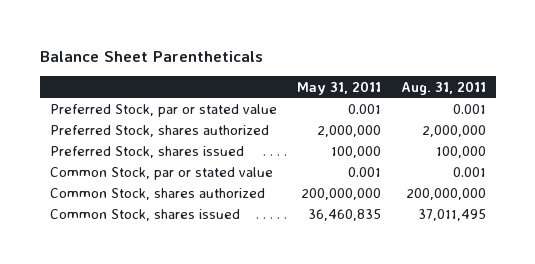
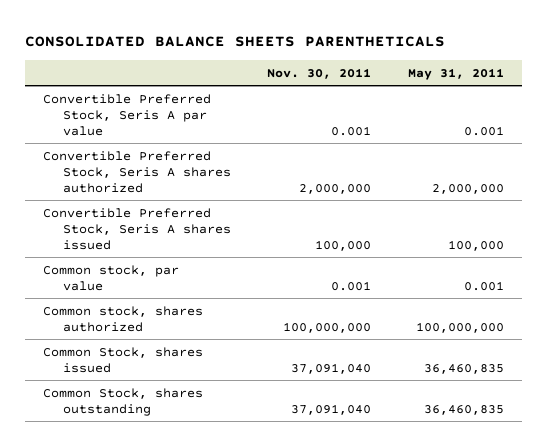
- Balance Sheet Parentheticals
+ CONSOLIDATED BALANCE SHEETS PARENTHETICALS
- | May 31, 2011 | Aug. 31, 2011
+ | Nov. 30, 2011 | May 31, 2011
- Preferred Stock, par or stated value | 0.001 | 0.001
- Preferred Stock, shares authorized | 2,000,000 | 2,000,000
- Preferred Stock, shares issued | 100,000 | 100,000
- Common Stock, par or stated value | 0.001 | 0.001
- Common Stock, shares authorized | 200,000,000 | 200,000,000
+ Convertible Preferred Stock, Seris A par value | 0.001 | 0.001
+ Convertible Preferred Stock, Seris A shares authorized | 2,000,000 | 2,000,000
+ Convertible Preferred Stock, Seris A shares issued | 100,000 | 100,000
+ Common stock, par value | 0.001 | 0.001
+ Common stock, shares authorized | 100,000,000 | 100,000,000
+ Common Stock, shares outstanding | 37,091,040 | 36,460,835

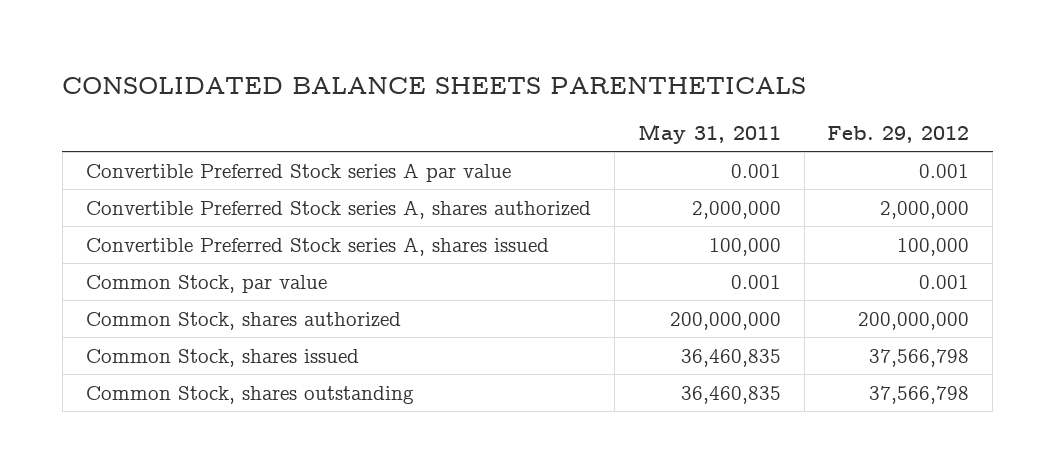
- | Nov. 30, 2011 | May 31, 2011
+ | May 31, 2011 | Feb. 29, 2012
- Convertible Preferred Stock, Seris A par value | 0.001 | 0.001
- Convertible Preferred Stock, Seris A shares authorized | 2,000,000 | 2,000,000
- Convertible Preferred Stock, Seris A shares issued | 100,000 | 100,000
- Common stock, par value | 0.001 | 0.001
- Common stock, shares authorized | 100,000,000 | 100,000,000
+ Convertible Preferred Stock series A par value | 0.001 | 0.001
+ Convertible Preferred Stock series A, shares authorized | 2,000,000 | 2,000,000
+ Convertible Preferred Stock series A, shares issued | 100,000 | 100,000
+ Common Stock, par value | 0.001 | 0.001
+ Common Stock, shares authorized | 200,000,000 | 200,000,000

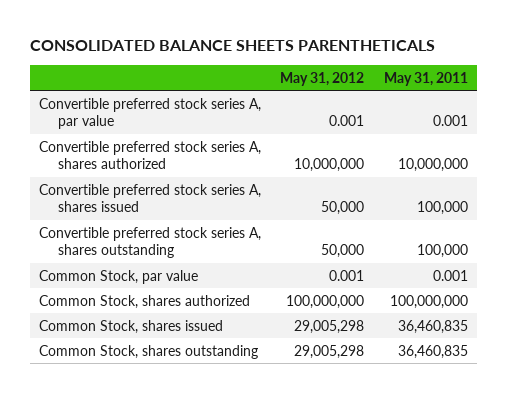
- | May 31, 2011 | Feb. 29, 2012
+ | May 31, 2012 | May 31, 2011
- Convertible Preferred Stock series A par value | 0.001 | 0.001
- Convertible Preferred Stock series A, shares authorized | 2,000,000 | 2,000,000
- Convertible Preferred Stock series A, shares issued | 100,000 | 100,000
+ Convertible preferred stock series A, par value | 0.001 | 0.001
+ Convertible preferred stock series A, shares authorized | 10,000,000 | 10,000,000
+ Convertible preferred stock series A, shares issued | 50,000 | 100,000
+ Convertible preferred stock series A, shares outstanding | 50,000 | 100,000
- Common Stock, shares authorized | 200,000,000 | 200,000,000
+ Common Stock, shares authorized | 100,000,000 | 100,000,000

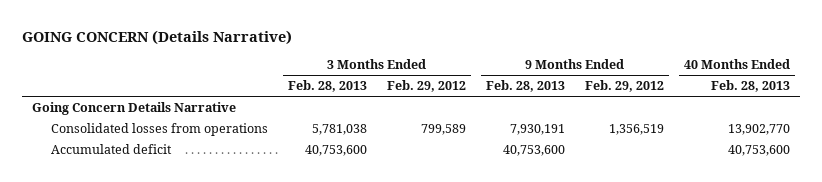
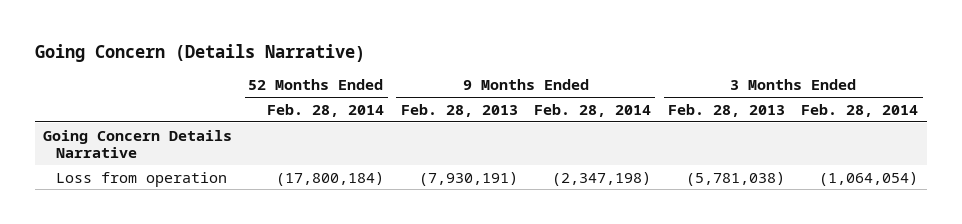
- GOING CONCERN (Details Narrative)
+ Going Concern (Details Narrative)
- | 3 Months Ended Feb. 28, 2013 | 3 Months Ended Feb. 29, 2012 | 9 Months Ended Feb. 28, 2013 | 9 Months Ended Feb. 29, 2012 | 40 Months Ended Feb. 28, 2013
+ | 52 Months Ended Feb. 28, 2014 | 9 Months Ended Feb. 28, 2013 | 9 Months Ended Feb. 28, 2014 | 3 Months Ended Feb. 28, 2013 | 3 Months Ended Feb. 28, 2014
- Consolidated losses from operations | 5,781,038 | 799,589 | 7,930,191 | 1,356,519 | 13,902,770
- Accumulated deficit | 40,753,600 | | 40,753,600 | | 40,753,600
+ Loss from operation | (17,800,184) | (7,930,191) | (2,347,198) | (5,781,038) | (1,064,054)

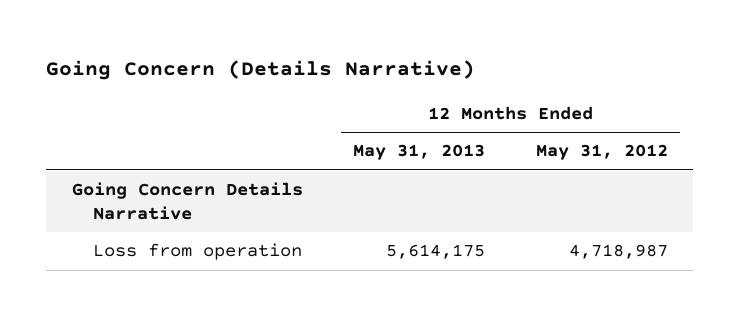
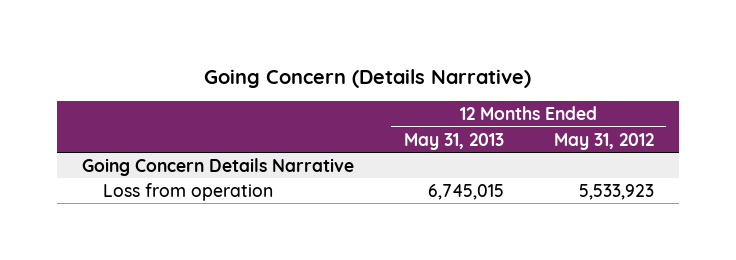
- Loss from operation | 5,614,175 | 4,718,987
+ Loss from operation | 6,745,015 | 5,533,923

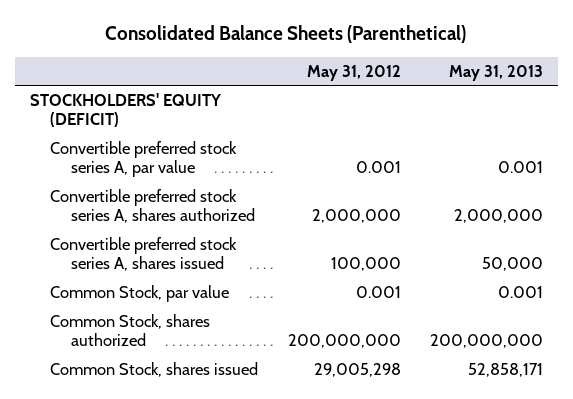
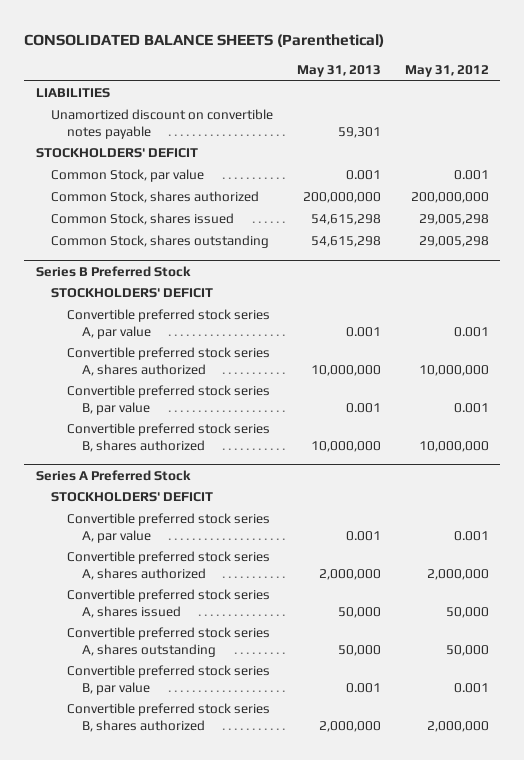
- Consolidated Balance Sheets (Parenthetical)
+ CONSOLIDATED BALANCE SHEETS (Parenthetical)
- | May 31, 2012 | May 31, 2013
+ | May 31, 2013 | May 31, 2012
- STOCKHOLDERS' EQUITY (DEFICIT)
- Convertible preferred stock series A, par value | 0.001 | 0.001
- Convertible preferred stock series A, shares authorized | 2,000,000 | 2,000,000
- Convertible preferred stock series A, shares issued | 100,000 | 50,000
+ LIABILITIES
+ Unamortized discount on convertible notes payable | 59,301 |
+ STOCKHOLDERS' DEFICIT
- Common Stock, shares issued | 29,005,298 | 52,858,171
+ Common Stock, shares issued | 54,615,298 | 29,005,298
+ Common Stock, shares outstanding | 54,615,298 | 29,005,298
+ Series B Preferred Stock
+ STOCKHOLDERS' DEFICIT
+ Convertible preferred stock series A, par value | 0.001 | 0.001
+ Convertible preferred stock series A, shares authorized | 10,000,000 | 10,000,000
+ Convertible preferred stock series B, par value | 0.001 | 0.001
+ Convertible preferred stock series B, shares authorized | 10,000,000 | 10,000,000
+ Series A Preferred Stock
+ STOCKHOLDERS' DEFICIT
+ Convertible preferred stock series A, par value | 0.001 | 0.001
+ Convertible preferred stock series A, shares authorized | 2,000,000 | 2,000,000
+ Convertible preferred stock series A, shares issued | 50,000 | 50,000
+ Convertible preferred stock series A, shares outstanding | 50,000 | 50,000
+ Convertible preferred stock series B, par value | 0.001 | 0.001
+ Convertible preferred stock series B, shares authorized | 2,000,000 | 2,000,000

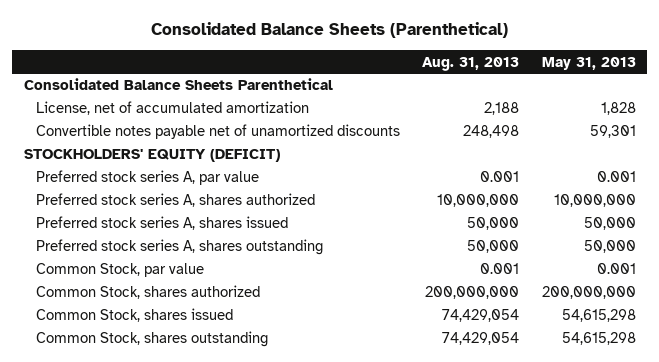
- CONSOLIDATED BALANCE SHEETS (Parenthetical)
+ Consolidated Balance Sheets (Parenthetical)
- | May 31, 2013 | May 31, 2012
+ | Aug. 31, 2013 | May 31, 2013
- LIABILITIES
- Unamortized discount on convertible notes payable | 59,301 |
- STOCKHOLDERS' DEFICIT
+ Consolidated Balance Sheets Parenthetical
+ License, net of accumulated amortization | 2,188 | 1,828
+ Convertible notes payable net of unamortized discounts | 248,498 | 59,301
+ STOCKHOLDERS' EQUITY (DEFICIT)
+ Preferred stock series A, par value | 0.001 | 0.001
+ Preferred stock series A, shares authorized | 10,000,000 | 10,000,000
+ Preferred stock series A, shares issued | 50,000 | 50,000
+ Preferred stock series A, shares outstanding | 50,000 | 50,000
- Series B Preferred Stock
- STOCKHOLDERS' DEFICIT
- Convertible preferred stock series A, par value | 0.001 | 0.001
- Convertible preferred stock series A, shares authorized | 10,000,000 | 10,000,000
- Convertible preferred stock series B, par value | 0.001 | 0.001
- Convertible preferred stock series B, shares authorized | 10,000,000 | 10,000,000
- Series A Preferred Stock
- STOCKHOLDERS' DEFICIT
- Convertible preferred stock series A, par value | 0.001 | 0.001
- Convertible preferred stock series A, shares authorized | 2,000,000 | 2,000,000
- Convertible preferred stock series A, shares issued | 50,000 | 50,000
- Convertible preferred stock series A, shares outstanding | 50,000 | 50,000
- Convertible preferred stock series B, par value | 0.001 | 0.001
- Convertible preferred stock series B, shares authorized | 2,000,000 | 2,000,000

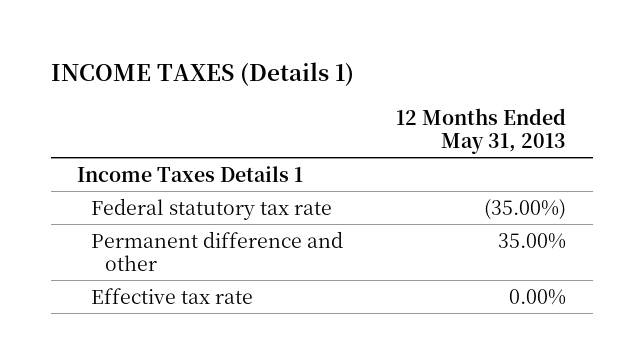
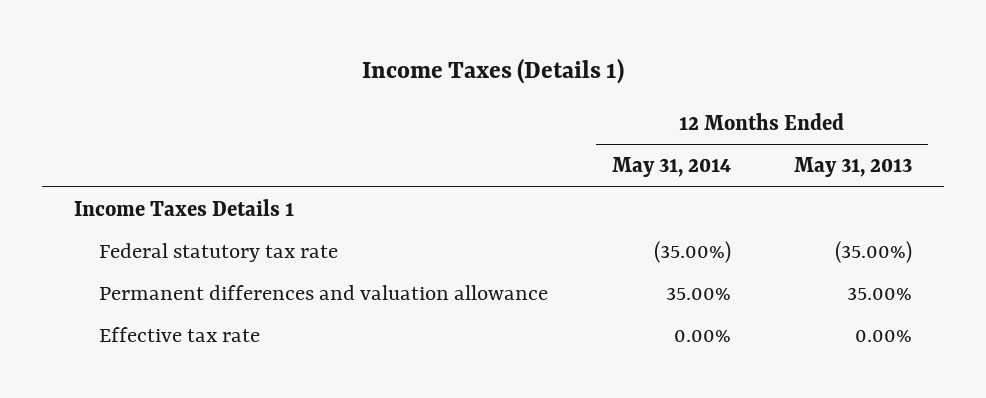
- INCOME TAXES (Details 1)
+ Income Taxes (Details 1)
- | 12 Months Ended May 31, 2013
+ | 12 Months Ended May 31, 2014 | 12 Months Ended May 31, 2013
- Permanent difference and other | 35.00%
+ Permanent differences and valuation allowance | 35.00% | 35.00%

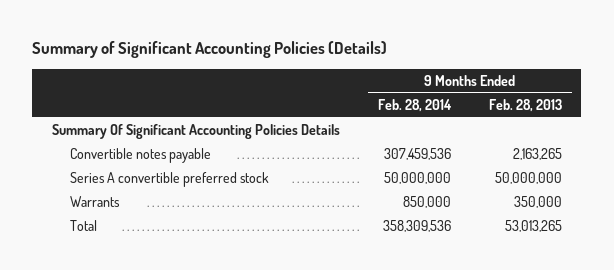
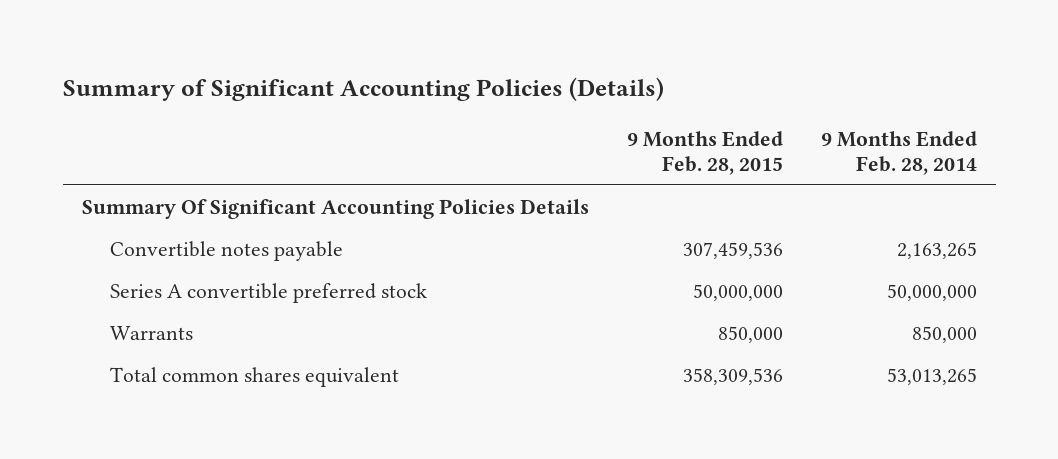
- | 9 Months Ended Feb. 28, 2014 | 9 Months Ended Feb. 28, 2013
+ | 9 Months Ended Feb. 28, 2015 | 9 Months Ended Feb. 28, 2014
- Convertible notes payable | 307,459,536 | 2,163,265
+ Convertible notes payable | 307,459,536 | 2,163,265
- Total | 358,309,536 | 53,013,265
+ Total common shares equivalent | 358,309,536 | 53,013,265

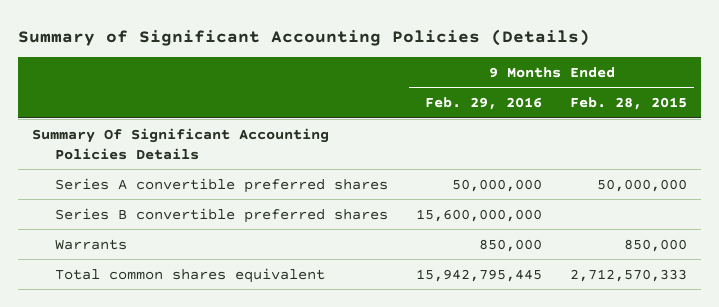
- | 9 Months Ended Feb. 28, 2015 | 9 Months Ended Feb. 28, 2014
+ | 9 Months Ended Feb. 29, 2016 | 9 Months Ended Feb. 28, 2015
- Convertible notes payable | 307,459,536 | 2,163,265
- Series A convertible preferred stock | 50,000,000 | 50,000,000
+ Series A convertible preferred shares | 50,000,000 | 50,000,000
+ Series B convertible preferred shares | 15,600,000,000 |
- Total common shares equivalent | 358,309,536 | 53,013,265
+ Total common shares equivalent | 15,942,795,445 | 2,712,570,333

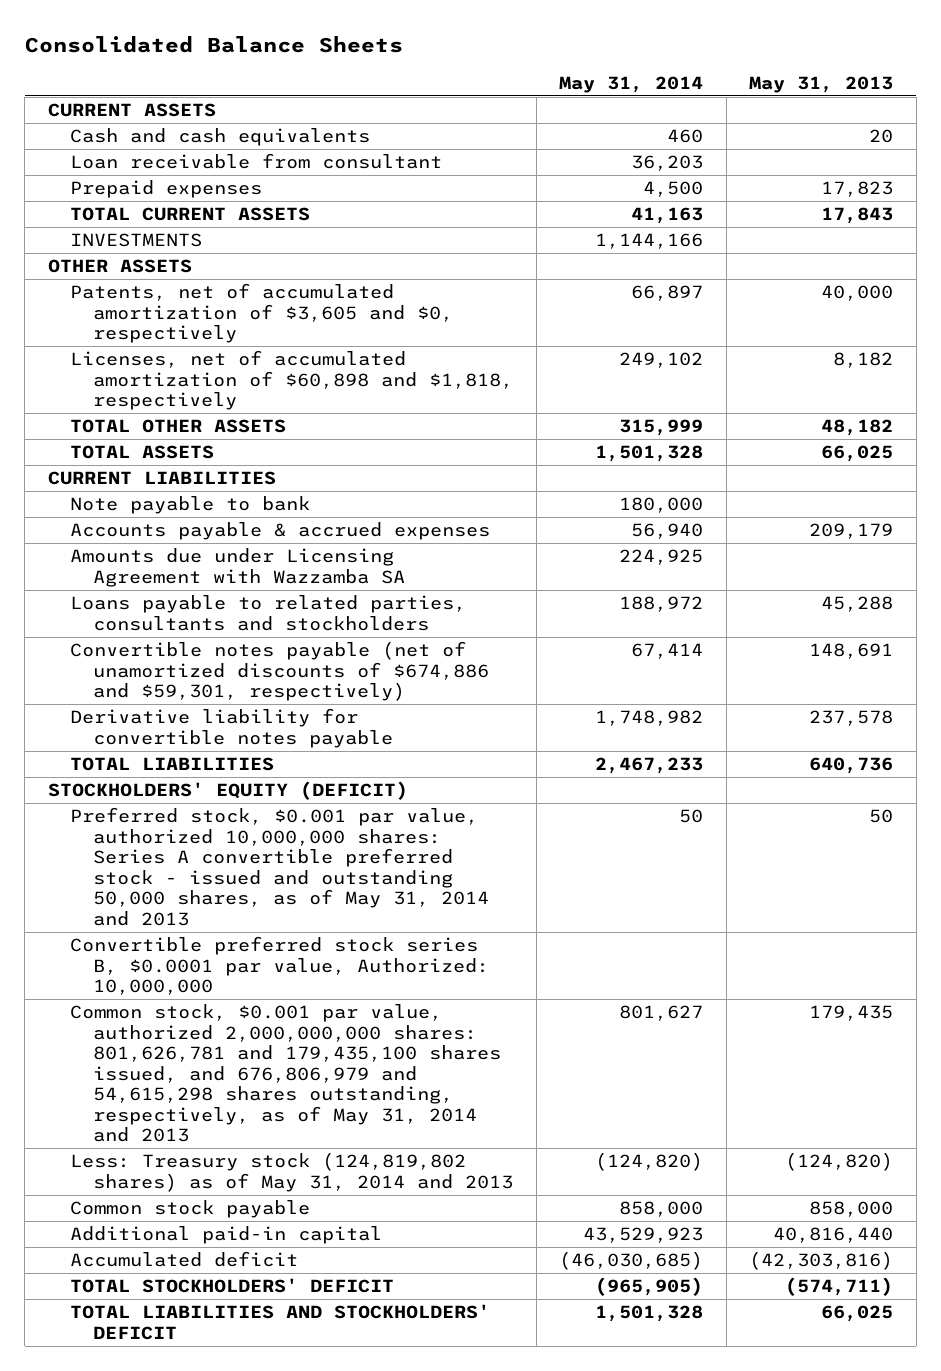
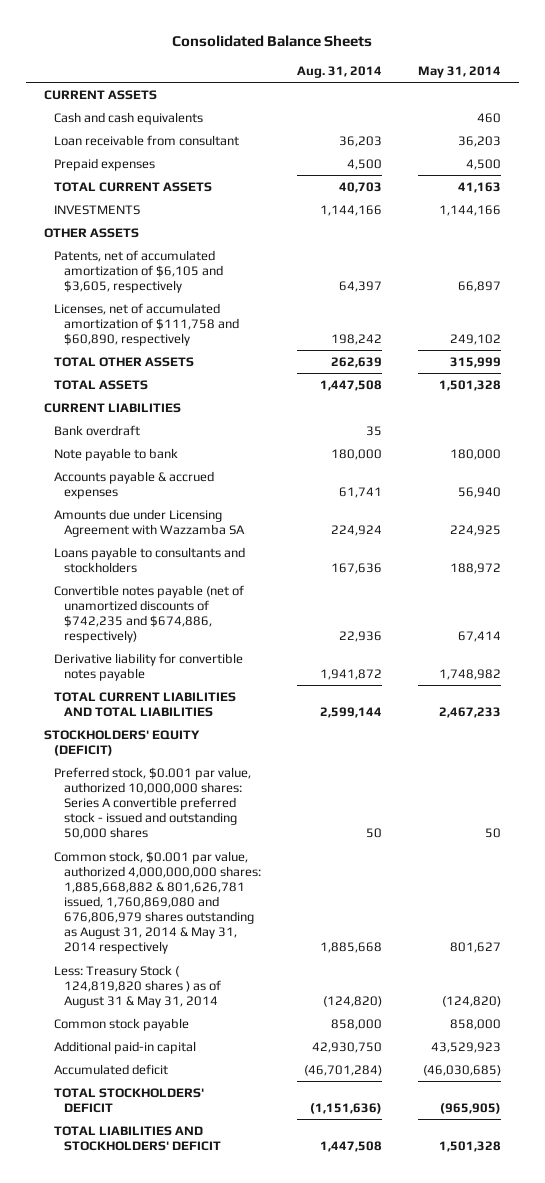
- | May 31, 2014 | May 31, 2013
+ | Aug. 31, 2014 | May 31, 2014
- Patents, net of accumulated amortization of $3,605 and $0, respectively | 66,897 | 40,000
- Licenses, net of accumulated amortization of $60,898 and $1,818, respectively | 249,102 | 8,182
+ Patents, net of accumulated amortization of $6,105 and $3,605, respectively | 64,397 | 66,897
+ Licenses, net of accumulated amortization of $111,758 and $60,890, respectively | 198,242 | 249,102
+ Bank overdraft | 35 |
- Loans payable to related parties, consultants and stockholders | 188,972 | 45,288
- Convertible notes payable (net of unamortized discounts of $674,886 and $59,301, respectively) | 67,414 | 148,691
+ Loans payable to consultants and stockholders | 167,636 | 188,972
+ Convertible notes payable (net of unamortized discounts of $742,235 and $674,886, respectively) | 22,936 | 67,414
- TOTAL LIABILITIES | 2,467,233 | 640,736
+ TOTAL CURRENT LIABILITIES AND TOTAL LIABILITIES | 2,599,144 | 2,467,233
- Preferred stock, $0.001 par value, authorized 10,000,000 shares: Series A convertible preferred stock - issued and outstanding 50,000 shares, as of May 31, 2014 and 2013 | 50 | 50
- Convertible preferred stock series B, $0.0001 par value, Authorized: 10,000,000
- Common stock, $0.001 par value, authorized 2,000,000,000 shares: 801,626,781 and 179,435,100 shares issued, and 676,806,979 and 54,615,298 shares outstanding, respectively, as of May 31, 2014 and 2013 | 801,627 | 179,435
- Less: Treasury stock (124,819,802 shares) as of May 31, 2014 and 2013 | (124,820) | (124,820)
+ Preferred stock, $0.001 par value, authorized 10,000,000 shares: Series A convertible preferred stock - issued and outstanding 50,000 shares | 50 | 50
+ Common stock, $0.001 par value, authorized 4,000,000,000 shares: 1,885,668,882 & 801,626,781 issued, 1,760,869,080 and 676,806,979 shares outstanding as August 31, 2014 & May 31, 2014 respectively | 1,885,668 | 801,627
+ Less: Treasury Stock ( 124,819,820 shares ) as of August 31 & May 31, 2014 | (124,820) | (124,820)

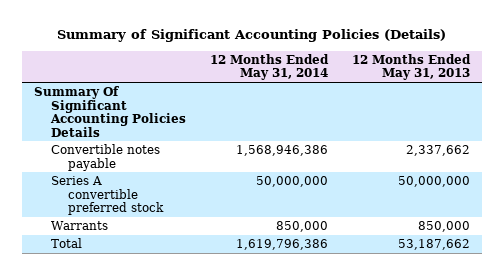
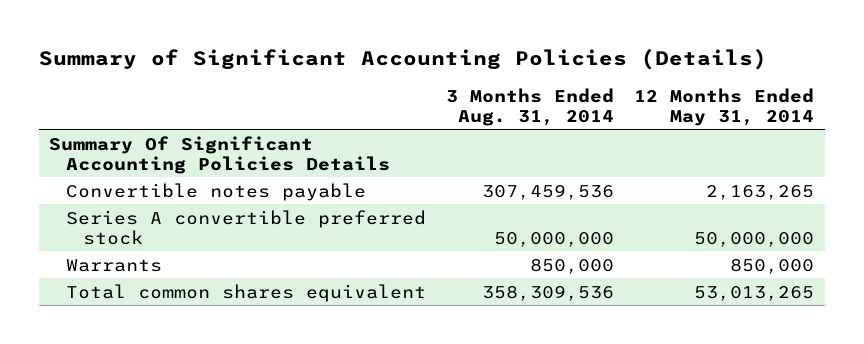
- | 12 Months Ended May 31, 2014 | 12 Months Ended May 31, 2013
+ | 3 Months Ended Aug. 31, 2014 | 12 Months Ended May 31, 2014
- Convertible notes payable | 1,568,946,386 | 2,337,662
+ Convertible notes payable | 307,459,536 | 2,163,265
- Total | 1,619,796,386 | 53,187,662
+ Total common shares equivalent | 358,309,536 | 53,013,265

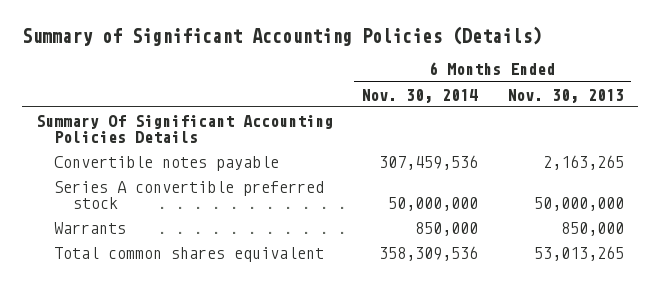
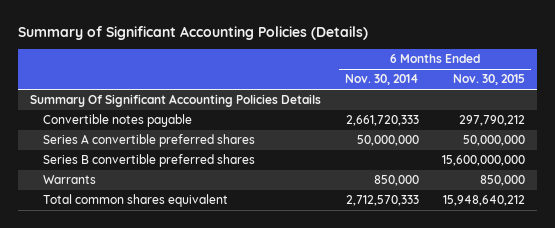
- | 6 Months Ended Nov. 30, 2014 | 6 Months Ended Nov. 30, 2013
+ | 6 Months Ended Nov. 30, 2014 | 6 Months Ended Nov. 30, 2015
- Convertible notes payable | 307,459,536 | 2,163,265
- Series A convertible preferred stock | 50,000,000 | 50,000,000
+ Convertible notes payable | 2,661,720,333 | 297,790,212
+ Series A convertible preferred shares | 50,000,000 | 50,000,000
+ Series B convertible preferred shares | | 15,600,000,000
- Total common shares equivalent | 358,309,536 | 53,013,265
+ Total common shares equivalent | 2,712,570,333 | 15,948,640,212

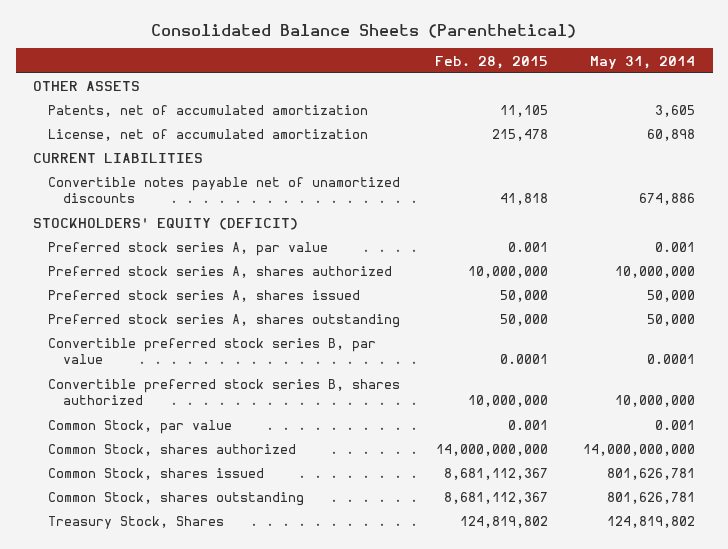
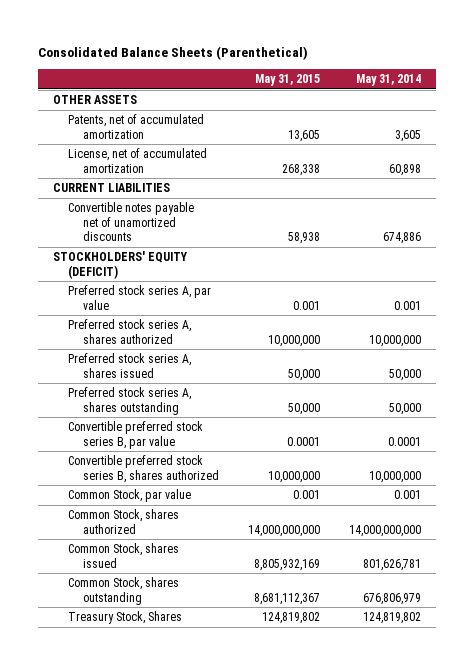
- | Feb. 28, 2015 | May 31, 2014
+ | May 31, 2015 | May 31, 2014
- Common Stock, shares outstanding | 8,681,112,367 | 801,626,781
+ Common Stock, shares outstanding | 8,681,112,367 | 676,806,979

